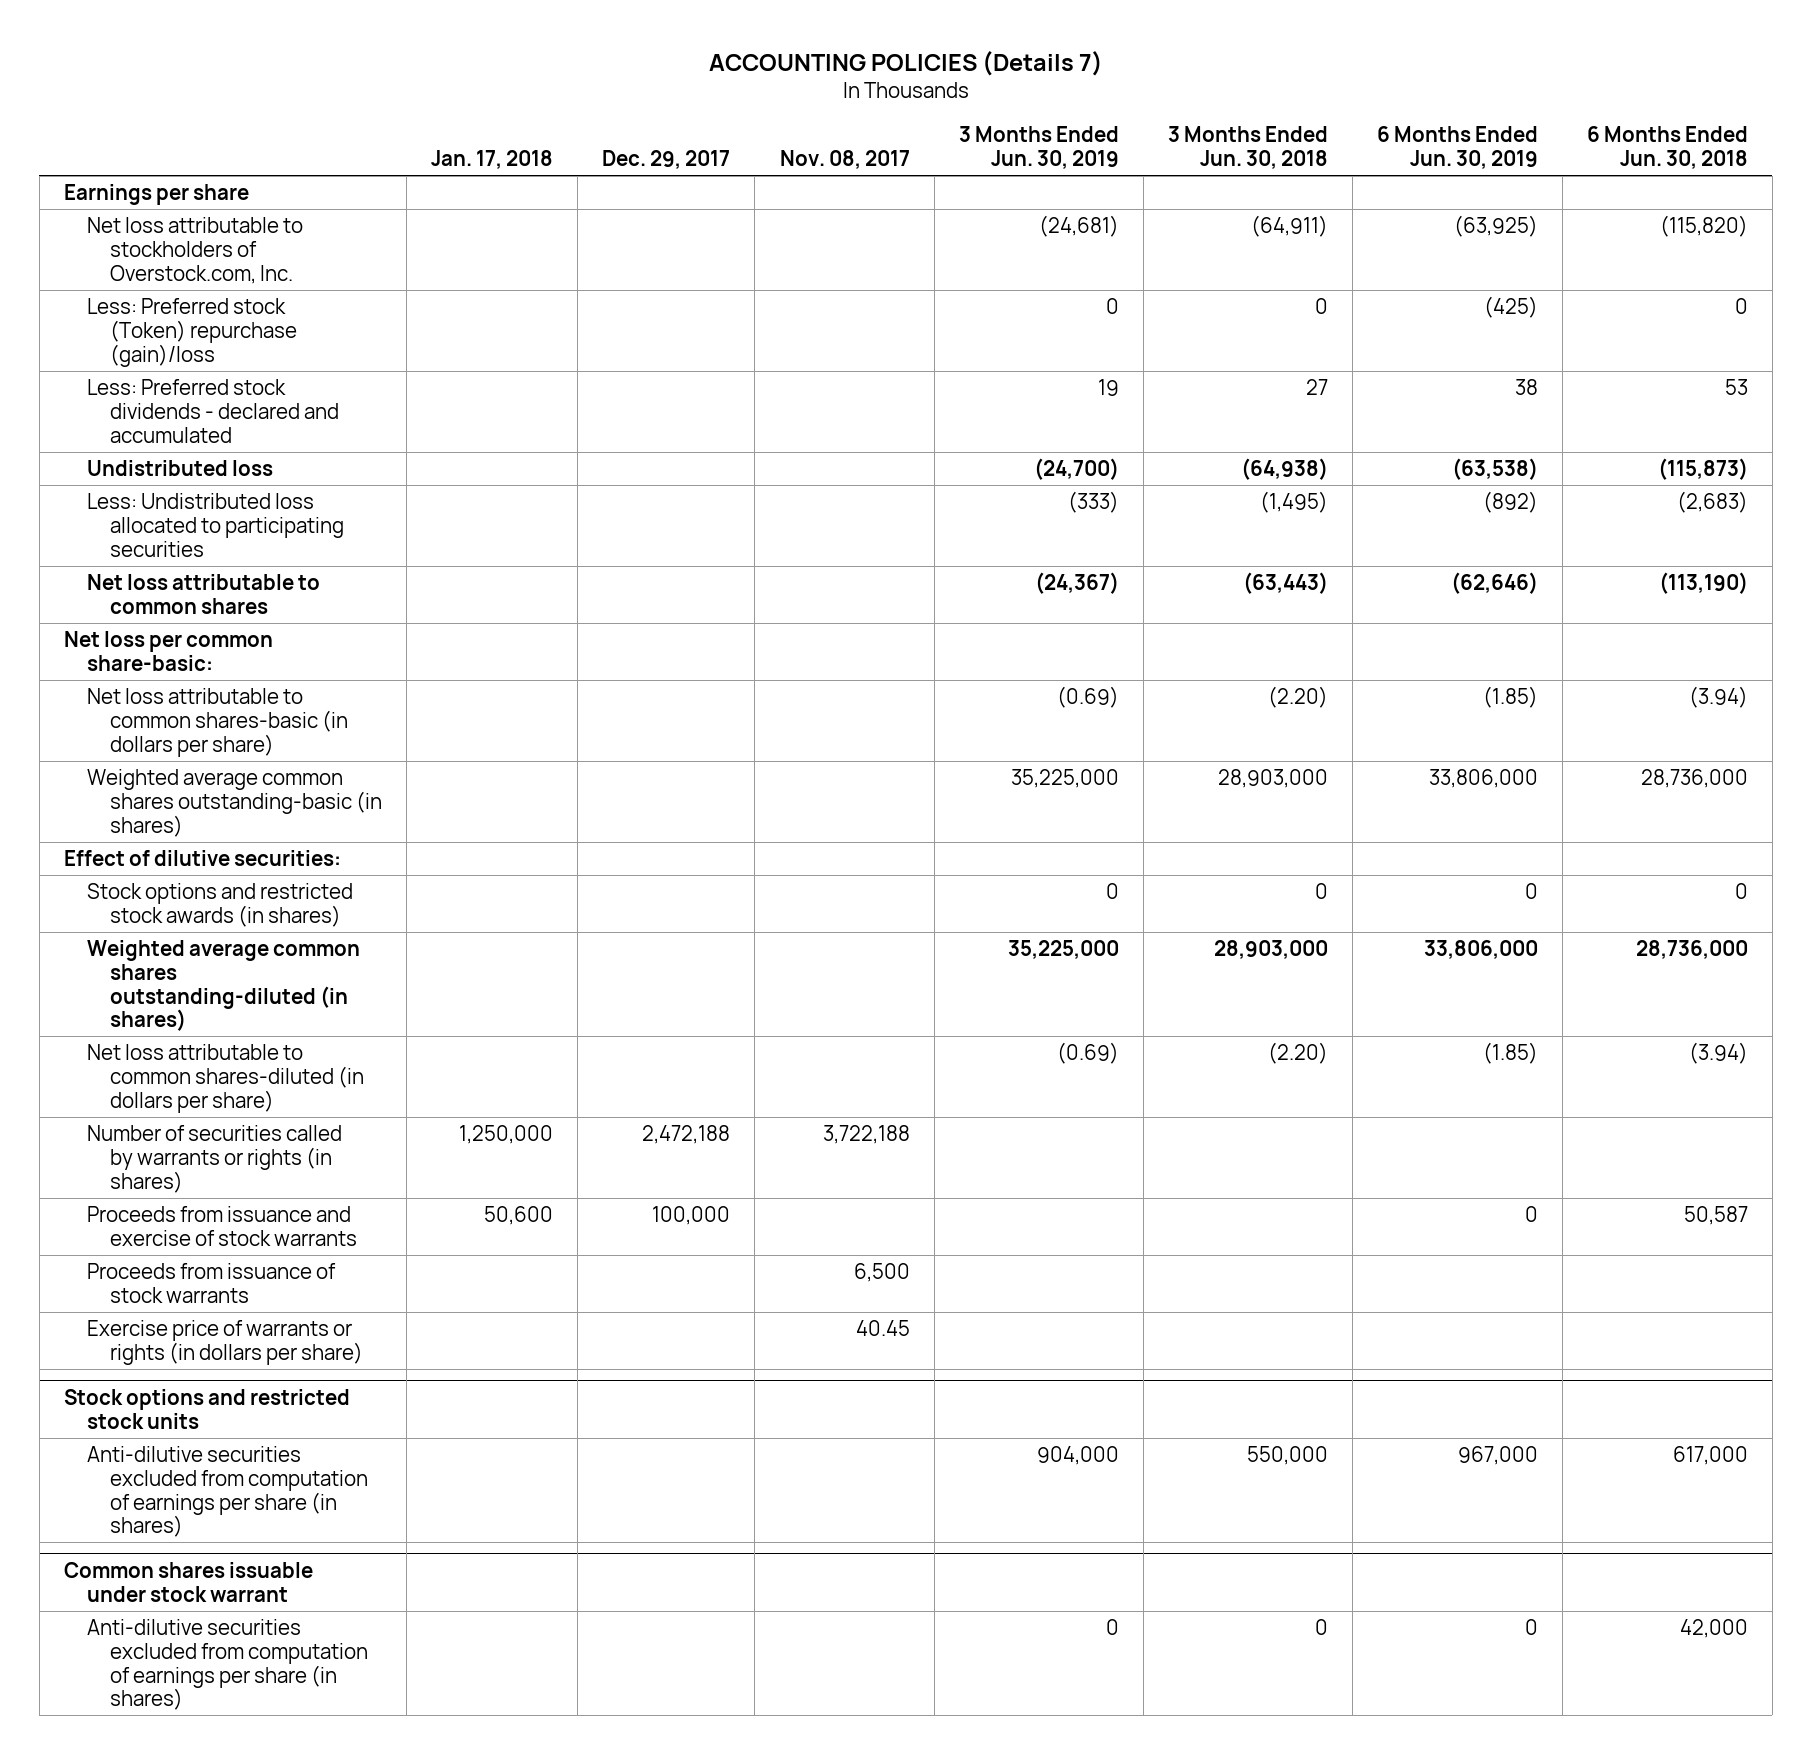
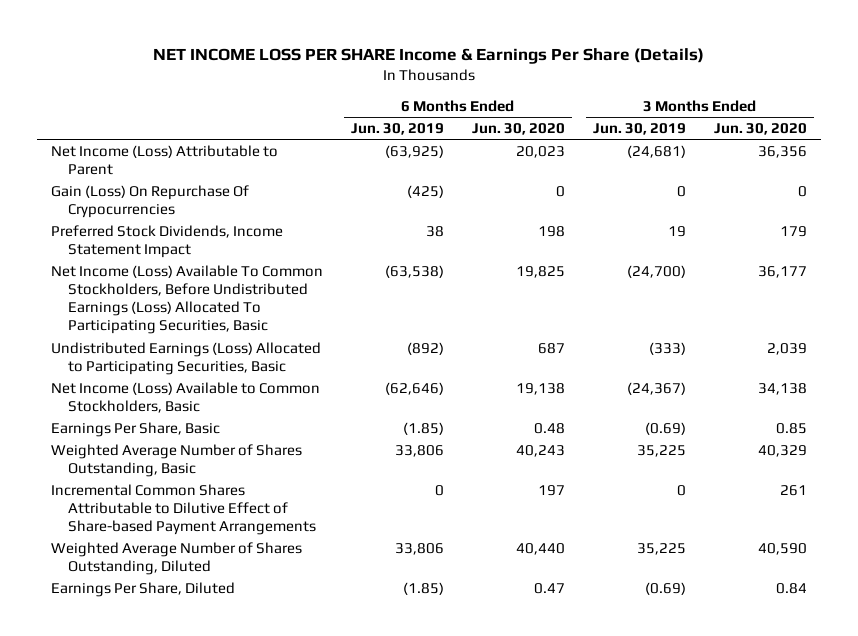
- ACCOUNTING POLICIES (Details 7)
+ NET INCOME LOSS PER SHARE Income & Earnings Per Share (Details)
- | Jan. 17, 2018 | Dec. 29, 2017 | Nov. 08, 2017 | 3 Months Ended Jun. 30, 2019 | 3 Months Ended Jun. 30, 2018 | 6 Months Ended Jun. 30, 2019 | 6 Months Ended Jun. 30, 2018
+ | 6 Months Ended Jun. 30, 2019 | 6 Months Ended Jun. 30, 2020 | 3 Months Ended Jun. 30, 2019 | 3 Months Ended Jun. 30, 2020
- Earnings per share
- Net loss attributable to stockholders of Overstock.com, Inc. | | | | (24,681) | (64,911) | (63,925) | (115,820)
- Less: Preferred stock (Token) repurchase (gain)/loss | | | | 0 | 0 | (425) | 0
- Less: Preferred stock dividends - declared and accumulated | | | | 19 | 27 | 38 | 53
- Undistributed loss | | | | (24,700) | (64,938) | (63,538) | (115,873)
- Less: Undistributed loss allocated to participating securities | | | | (333) | (1,495) | (892) | (2,683)
- Net loss attributable to common shares | | | | (24,367) | (63,443) | (62,646) | (113,190)
- Net loss per common share-basic:
- Net loss attributable to common shares-basic (in dollars per share) | | | | (0.69) | (2.20) | (1.85) | (3.94)
- Weighted average common shares outstanding-basic (in shares) | | | | 35,225,000 | 28,903,000 | 33,806,000 | 28,736,000
- Effect of dilutive securities:
- Stock options and restricted stock awards (in shares) | | | | 0 | 0 | 0 | 0
- Weighted average common shares outstanding-diluted (in shares) | | | | 35,225,000 | 28,903,000 | 33,806,000 | 28,736,000
- Net loss attributable to common shares-diluted (in dollars per share) | | | | (0.69) | (2.20) | (1.85) | (3.94)
- Number of securities called by warrants or rights (in shares) | 1,250,000 | 2,472,188 | 3,722,188 | | | |
- Proceeds from issuance and exercise of stock warrants | 50,600 | 100,000 | | | | 0 | 50,587
- Proceeds from issuance of stock warrants | | | 6,500 | | | |
- Exercise price of warrants or rights (in dollars per share) | | | 40.45 | | | |
- Stock options and restricted stock units
- Anti-dilutive securities excluded from computation of earnings per share (in shares) | | | | 904,000 | 550,000 | 967,000 | 617,000
- Common shares issuable under stock warrant
- Anti-dilutive securities excluded from computation of earnings per share (in shares) | | | | 0 | 0 | 0 | 42,000
+ Net Income (Loss) Attributable to Parent | (63,925) | 20,023 | (24,681) | 36,356
+ Gain (Loss) On Repurchase Of Crypocurrencies | (425) | 0 | 0 | 0
+ Preferred Stock Dividends, Income Statement Impact | 38 | 198 | 19 | 179
+ Net Income (Loss) Available To Common Stockholders, Before Undistributed Earnings (Loss) Allocated To Participating Securities, Basic | (63,538) | 19,825 | (24,700) | 36,177
+ Undistributed Earnings (Loss) Allocated to Participating Securities, Basic | (892) | 687 | (333) | 2,039
+ Net Income (Loss) Available to Common Stockholders, Basic | (62,646) | 19,138 | (24,367) | 34,138
+ Earnings Per Share, Basic | (1.85) | 0.48 | (0.69) | 0.85
+ Weighted Average Number of Shares Outstanding, Basic | 33,806 | 40,243 | 35,225 | 40,329
+ Incremental Common Shares Attributable to Dilutive Effect of Share-based Payment Arrangements | 0 | 197 | 0 | 261
+ Weighted Average Number of Shares Outstanding, Diluted | 33,806 | 40,440 | 35,225 | 40,590
+ Earnings Per Share, Diluted | (1.85) | 0.47 | (0.69) | 0.84

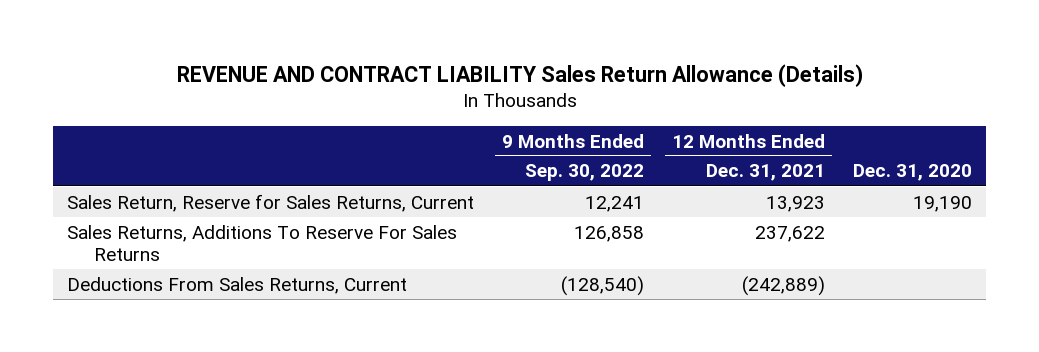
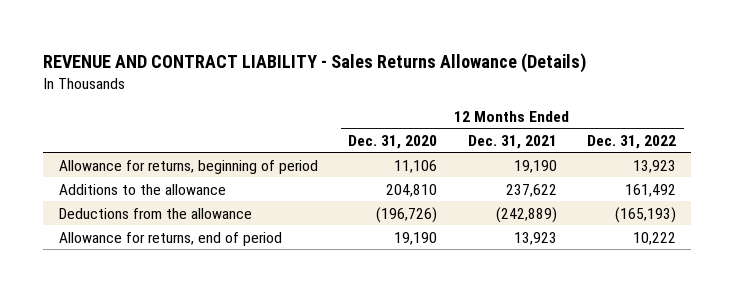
- REVENUE AND CONTRACT LIABILITY Sales Return Allowance (Details)
+ REVENUE AND CONTRACT LIABILITY - Sales Returns Allowance (Details)
- | 9 Months Ended Sep. 30, 2022 | 12 Months Ended Dec. 31, 2021 | Dec. 31, 2020
+ | 12 Months Ended Dec. 31, 2020 | 12 Months Ended Dec. 31, 2021 | 12 Months Ended Dec. 31, 2022
- Sales Return, Reserve for Sales Returns, Current | 12,241 | 13,923 | 19,190
- Sales Returns, Additions To Reserve For Sales Returns | 126,858 | 237,622 |
- Deductions From Sales Returns, Current | (128,540) | (242,889) |
+ Allowance for returns, beginning of period | 11,106 | 19,190 | 13,923
+ Additions to the allowance | 204,810 | 237,622 | 161,492
+ Deductions from the allowance | (196,726) | (242,889) | (165,193)
+ Allowance for returns, end of period | 19,190 | 13,923 | 10,222

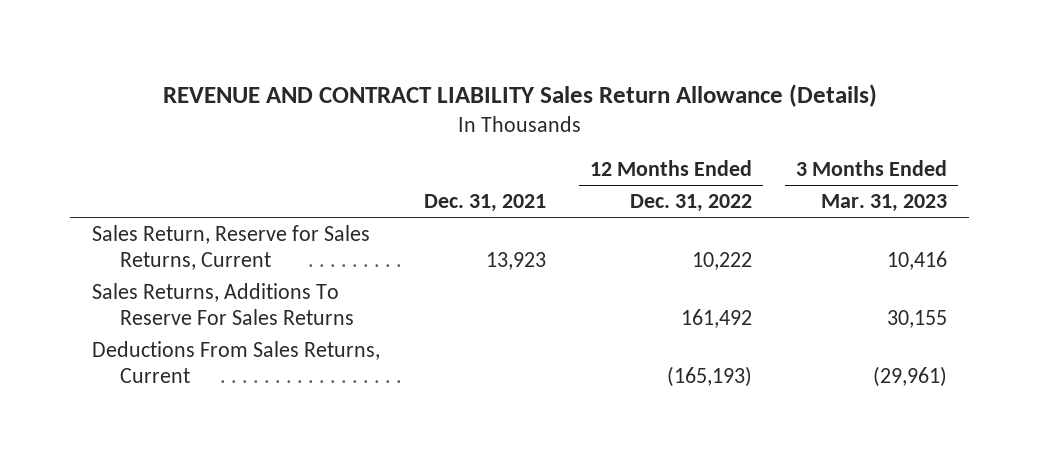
- REVENUE AND CONTRACT LIABILITY - Sales Returns Allowance (Details)
+ REVENUE AND CONTRACT LIABILITY Sales Return Allowance (Details)
- | 12 Months Ended Dec. 31, 2020 | 12 Months Ended Dec. 31, 2021 | 12 Months Ended Dec. 31, 2022
+ | Dec. 31, 2021 | 12 Months Ended Dec. 31, 2022 | 3 Months Ended Mar. 31, 2023
- Allowance for returns, beginning of period | 11,106 | 19,190 | 13,923
- Additions to the allowance | 204,810 | 237,622 | 161,492
- Deductions from the allowance | (196,726) | (242,889) | (165,193)
- Allowance for returns, end of period | 19,190 | 13,923 | 10,222
+ Sales Return, Reserve for Sales Returns, Current | 13,923 | 10,222 | 10,416
+ Sales Returns, Additions To Reserve For Sales Returns | | 161,492 | 30,155
+ Deductions From Sales Returns, Current | | (165,193) | (29,961)

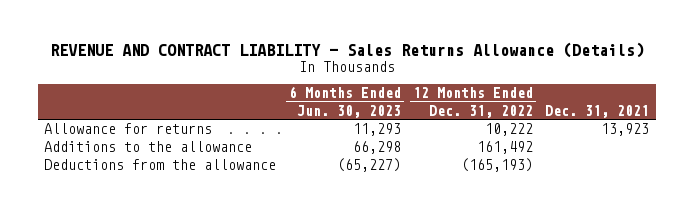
- REVENUE AND CONTRACT LIABILITY Sales Return Allowance (Details)
+ REVENUE AND CONTRACT LIABILITY - Sales Returns Allowance (Details)
- | Dec. 31, 2021 | 12 Months Ended Dec. 31, 2022 | 3 Months Ended Mar. 31, 2023
+ | 6 Months Ended Jun. 30, 2023 | 12 Months Ended Dec. 31, 2022 | Dec. 31, 2021
- Sales Return, Reserve for Sales Returns, Current | 13,923 | 10,222 | 10,416
- Sales Returns, Additions To Reserve For Sales Returns | | 161,492 | 30,155
- Deductions From Sales Returns, Current | | (165,193) | (29,961)
+ Allowance for returns | 11,293 | 10,222 | 13,923
+ Additions to the allowance | 66,298 | 161,492 |
+ Deductions from the allowance | (65,227) | (165,193) |

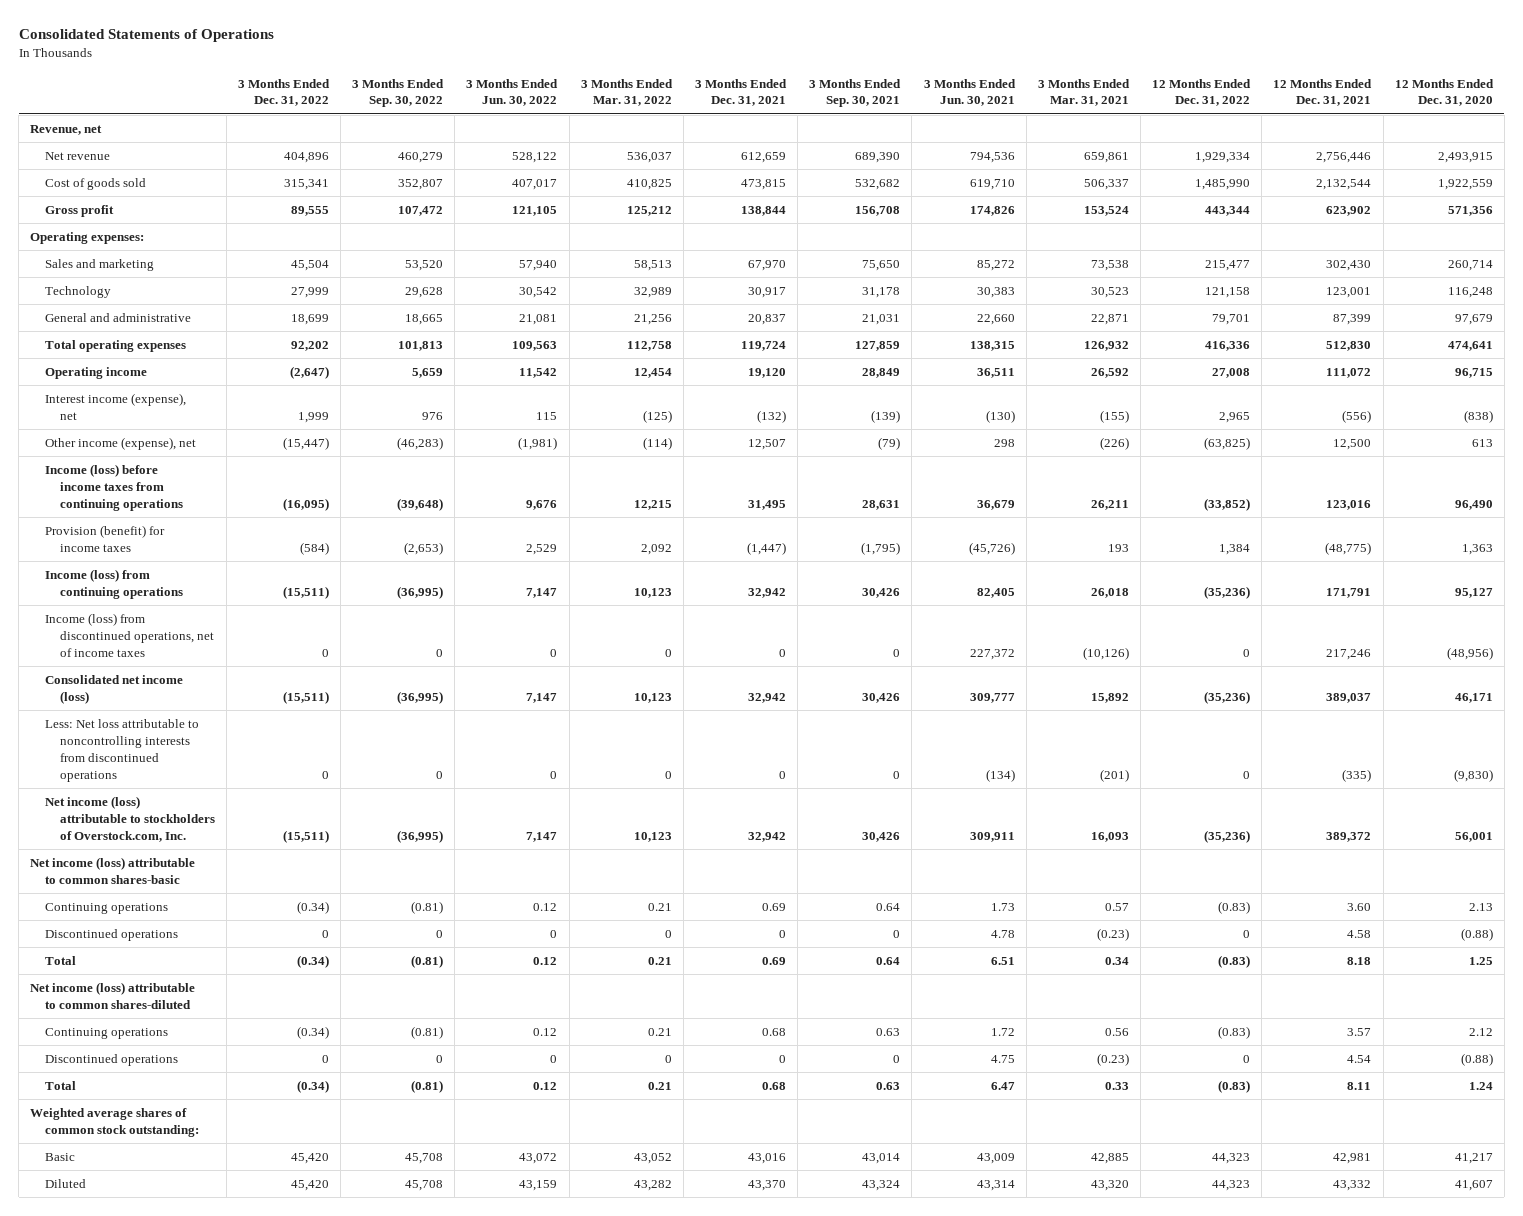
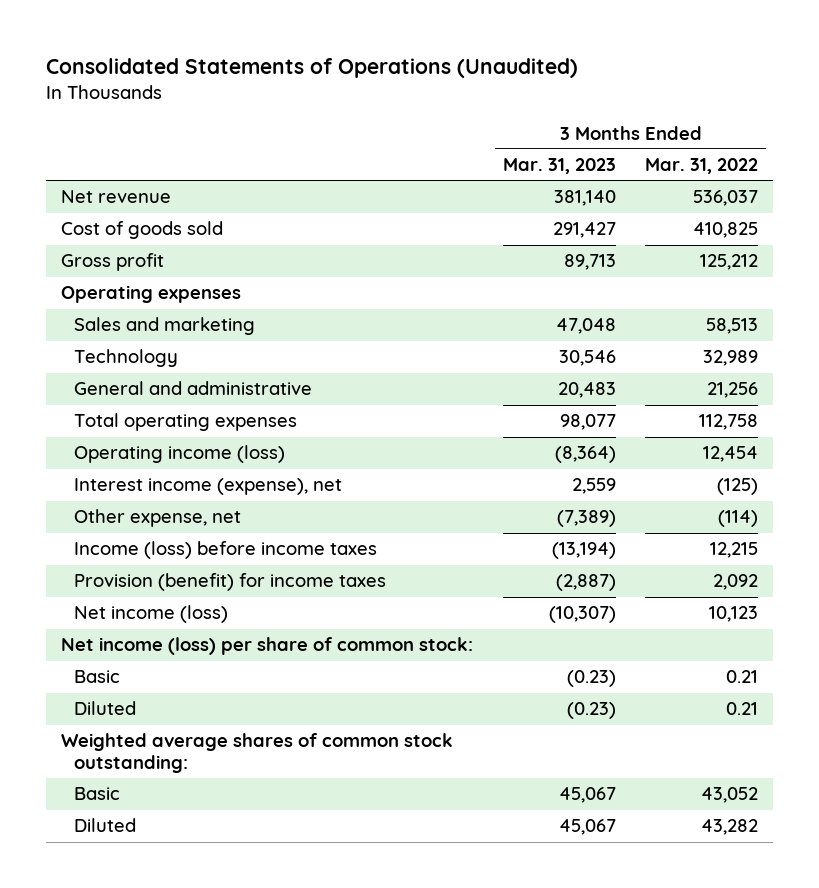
- Consolidated Statements of Operations
+ Consolidated Statements of Operations (Unaudited)
- | 3 Months Ended Dec. 31, 2022 | 3 Months Ended Sep. 30, 2022 | 3 Months Ended Jun. 30, 2022 | 3 Months Ended Mar. 31, 2022 | 3 Months Ended Dec. 31, 2021 | 3 Months Ended Sep. 30, 2021 | 3 Months Ended Jun. 30, 2021 | 3 Months Ended Mar. 31, 2021 | 12 Months Ended Dec. 31, 2022 | 12 Months Ended Dec. 31, 2021 | 12 Months Ended Dec. 31, 2020
+ | 3 Months Ended Mar. 31, 2023 | 3 Months Ended Mar. 31, 2022
- Revenue, net
- Operating expenses:
+ Operating expenses
- Operating income | (2,647) | 5,659 | 11,542 | 12,454 | 19,120 | 28,849 | 36,511 | 26,592 | 27,008 | 111,072 | 96,715
+ Operating income (loss) | (8,364) | 12,454
- Other income (expense), net | (15,447) | (46,283) | (1,981) | (114) | 12,507 | (79) | 298 | (226) | (63,825) | 12,500 | 613
- Income (loss) before income taxes from continuing operations | (16,095) | (39,648) | 9,676 | 12,215 | 31,495 | 28,631 | 36,679 | 26,211 | (33,852) | 123,016 | 96,490
+ Other expense, net | (7,389) | (114)
+ Income (loss) before income taxes | (13,194) | 12,215
- Income (loss) from continuing operations | (15,511) | (36,995) | 7,147 | 10,123 | 32,942 | 30,426 | 82,405 | 26,018 | (35,236) | 171,791 | 95,127
- Income (loss) from discontinued operations, net of income taxes | 0 | 0 | 0 | 0 | 0 | 0 | 227,372 | (10,126) | 0 | 217,246 | (48,956)
- Consolidated net income (loss) | (15,511) | (36,995) | 7,147 | 10,123 | 32,942 | 30,426 | 309,777 | 15,892 | (35,236) | 389,037 | 46,171
- Less: Net loss attributable to noncontrolling interests from discontinued operations | 0 | 0 | 0 | 0 | 0 | 0 | (134) | (201) | 0 | (335) | (9,830)
- Net income (loss) attributable to stockholders of Overstock.com, Inc. | (15,511) | (36,995) | 7,147 | 10,123 | 32,942 | 30,426 | 309,911 | 16,093 | (35,236) | 389,372 | 56,001
- Net income (loss) attributable to common shares-basic
- Continuing operations | (0.34) | (0.81) | 0.12 | 0.21 | 0.69 | 0.64 | 1.73 | 0.57 | (0.83) | 3.60 | 2.13
- Discontinued operations | 0 | 0 | 0 | 0 | 0 | 0 | 4.78 | (0.23) | 0 | 4.58 | (0.88)
- Total | (0.34) | (0.81) | 0.12 | 0.21 | 0.69 | 0.64 | 6.51 | 0.34 | (0.83) | 8.18 | 1.25
- Net income (loss) attributable to common shares-diluted
- Continuing operations | (0.34) | (0.81) | 0.12 | 0.21 | 0.68 | 0.63 | 1.72 | 0.56 | (0.83) | 3.57 | 2.12
- Discontinued operations | 0 | 0 | 0 | 0 | 0 | 0 | 4.75 | (0.23) | 0 | 4.54 | (0.88)
- Total | (0.34) | (0.81) | 0.12 | 0.21 | 0.68 | 0.63 | 6.47 | 0.33 | (0.83) | 8.11 | 1.24
+ Net income (loss) | (10,307) | 10,123
+ Net income (loss) per share of common stock:
+ Basic | (0.23) | 0.21
+ Diluted | (0.23) | 0.21

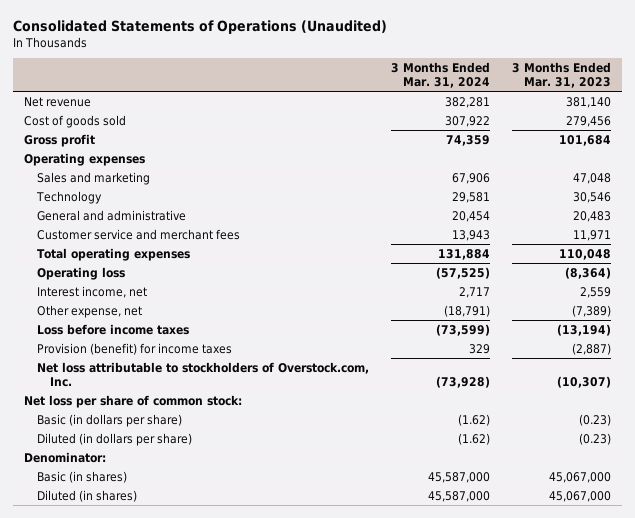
- | 3 Months Ended Mar. 31, 2023 | 3 Months Ended Mar. 31, 2022
+ | 3 Months Ended Mar. 31, 2024 | 3 Months Ended Mar. 31, 2023
- Cost of goods sold | 291,427 | 410,825
- Gross profit | 89,713 | 125,212
+ Cost of goods sold | 307,922 | 279,456
+ Gross profit | 74,359 | 101,684
- Total operating expenses | 98,077 | 112,758
- Operating income (loss) | (8,364) | 12,454
- Interest income (expense), net | 2,559 | (125)
+ Customer service and merchant fees | 13,943 | 11,971
+ Total operating expenses | 131,884 | 110,048
+ Operating loss | (57,525) | (8,364)
+ Interest income, net | 2,717 | 2,559
- Income (loss) before income taxes | (13,194) | 12,215
+ Loss before income taxes | (73,599) | (13,194)
- Net income (loss) | (10,307) | 10,123
- Net income (loss) per share of common stock:
- Basic | (0.23) | 0.21
- Diluted | (0.23) | 0.21
- Weighted average shares of common stock outstanding:
- Basic | 45,067 | 43,052
- Diluted | 45,067 | 43,282
+ Net loss attributable to stockholders of Overstock.com, Inc. | (73,928) | (10,307)
+ Net loss per share of common stock:
+ Basic (in dollars per share) | (1.62) | (0.23)
+ Diluted (in dollars per share) | (1.62) | (0.23)
+ Denominator:
+ Basic (in shares) | 45,587,000 | 45,067,000
+ Diluted (in shares) | 45,587,000 | 45,067,000

